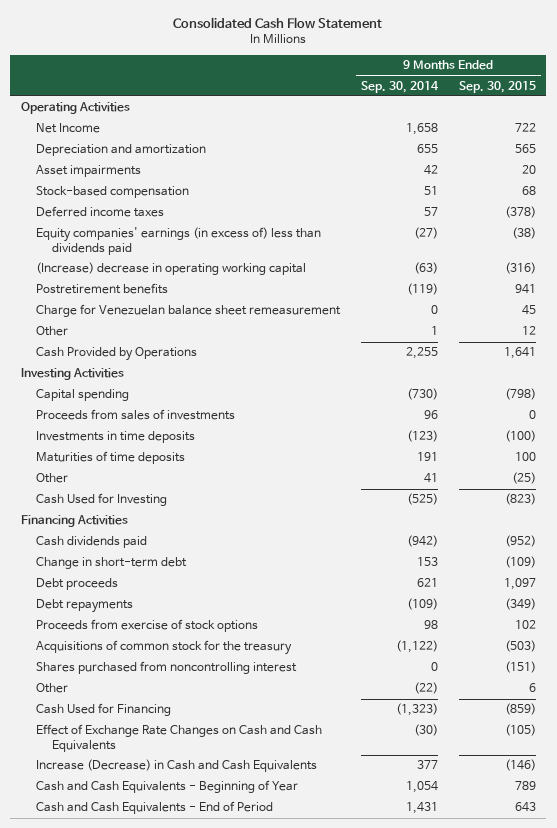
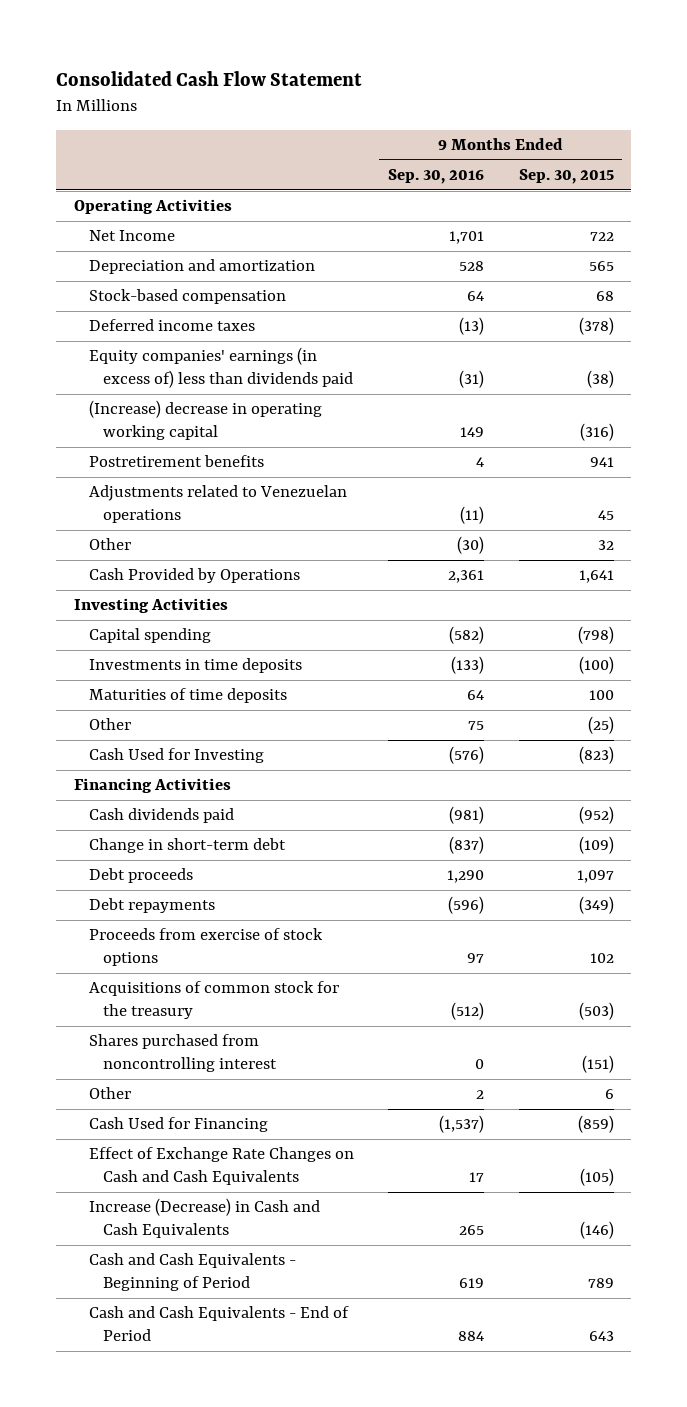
- | 9 Months Ended Sep. 30, 2014 | 9 Months Ended Sep. 30, 2015
+ | 9 Months Ended Sep. 30, 2016 | 9 Months Ended Sep. 30, 2015
- Asset impairments | 42 | 20
- Charge for Venezuelan balance sheet remeasurement | 0 | 45
- Other | 1 | 12
+ Adjustments related to Venezuelan operations | (11) | 45
+ Other | (30) | 32
- Proceeds from sales of investments | 96 | 0
- Cash and Cash Equivalents - Beginning of Year | 1,054 | 789
+ Cash and Cash Equivalents - Beginning of Period | 619 | 789

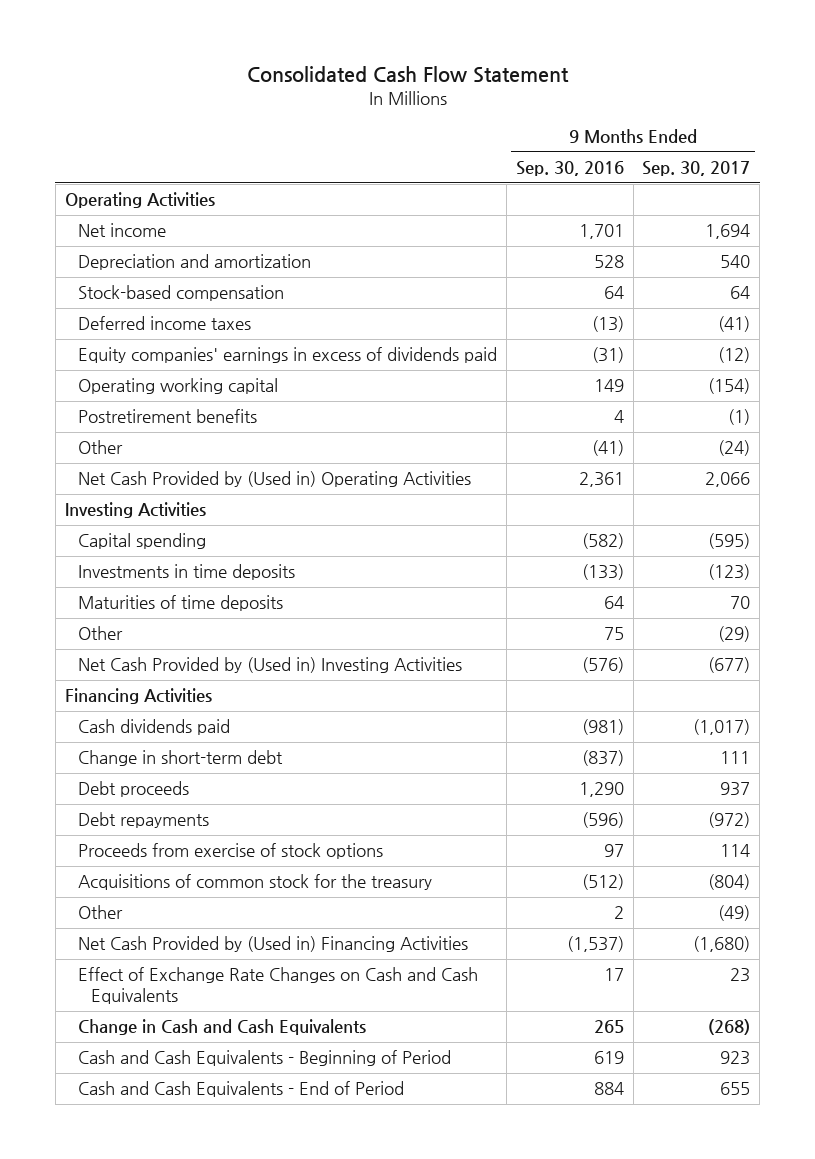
- | 9 Months Ended Sep. 30, 2016 | 9 Months Ended Sep. 30, 2015
+ | 9 Months Ended Sep. 30, 2016 | 9 Months Ended Sep. 30, 2017
- Net Income | 1,701 | 722
+ Net income | 1,701 | 1,694
- Equity companies' earnings (in excess of) less than dividends paid | (31) | (38)
- (Increase) decrease in operating working capital | 149 | (316)
+ Equity companies' earnings in excess of dividends paid | (31) | (12)
+ Operating working capital | 149 | (154)
- Adjustments related to Venezuelan operations | (11) | 45
- Other | (30) | 32
- Cash Provided by Operations | 2,361 | 1,641
+ Other | (41) | (24)
+ Net Cash Provided by (Used in) Operating Activities | 2,361 | 2,066
- Cash Used for Investing | (576) | (823)
+ Net Cash Provided by (Used in) Investing Activities | (576) | (677)
- Shares purchased from noncontrolling interest | 0 | (151)
- Cash Used for Financing | (1,537) | (859)
+ Net Cash Provided by (Used in) Financing Activities | (1,537) | (1,680)
- Increase (Decrease) in Cash and Cash Equivalents | 265 | (146)
+ Change in Cash and Cash Equivalents | 265 | (268)

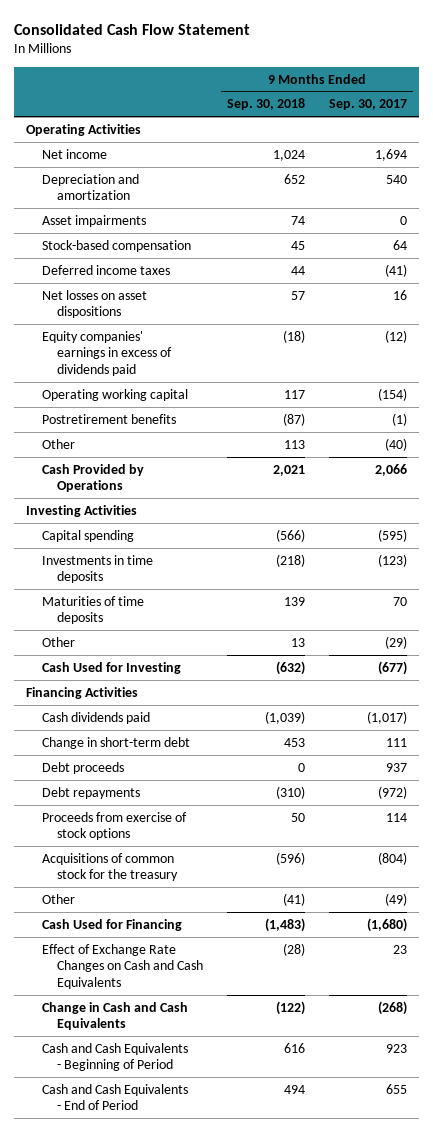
- | 9 Months Ended Sep. 30, 2016 | 9 Months Ended Sep. 30, 2017
+ | 9 Months Ended Sep. 30, 2018 | 9 Months Ended Sep. 30, 2017
+ Asset impairments | 74 | 0
+ Net losses on asset dispositions | 57 | 16
- Other | (41) | (24)
- Net Cash Provided by (Used in) Operating Activities | 2,361 | 2,066
+ Other | 113 | (40)
+ Cash Provided by Operations | 2,021 | 2,066
- Net Cash Provided by (Used in) Investing Activities | (576) | (677)
+ Cash Used for Investing | (632) | (677)
- Net Cash Provided by (Used in) Financing Activities | (1,537) | (1,680)
+ Cash Used for Financing | (1,483) | (1,680)

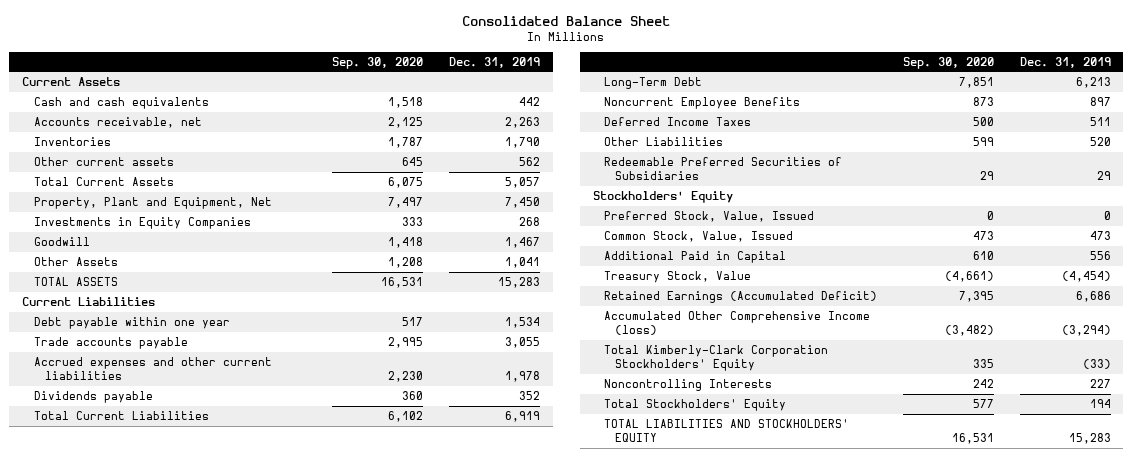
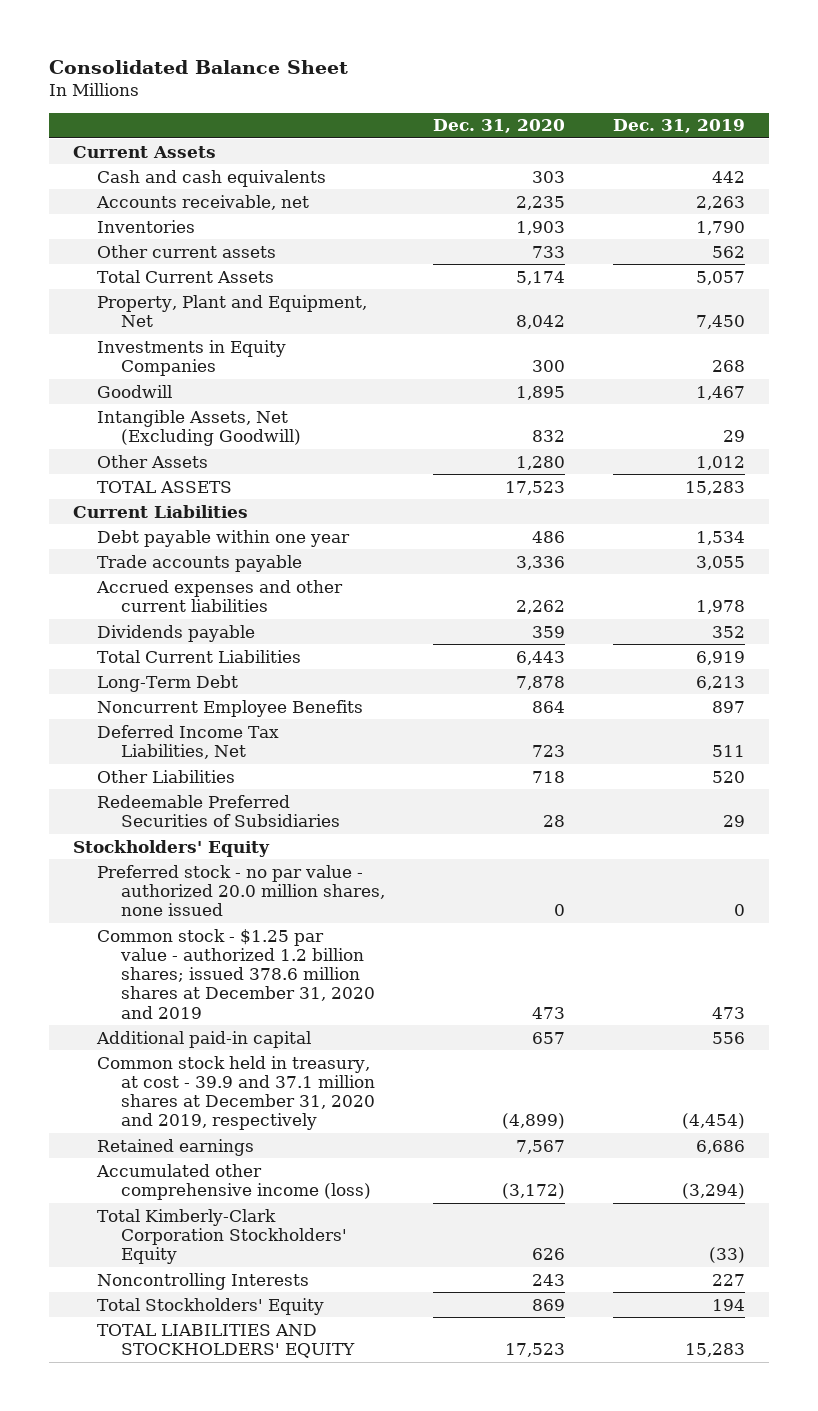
- | Sep. 30, 2020 | Dec. 31, 2019
+ | Dec. 31, 2020 | Dec. 31, 2019
- Other Assets | 1,208 | 1,041
+ Intangible Assets, Net (Excluding Goodwill) | 832 | 29
+ Other Assets | 1,280 | 1,012
- Deferred Income Taxes | 500 | 511
+ Deferred Income Tax Liabilities, Net | 723 | 511
- Preferred Stock, Value, Issued | 0 | 0
- Common Stock, Value, Issued | 473 | 473
- Additional Paid in Capital | 610 | 556
- Treasury Stock, Value | (4,661) | (4,454)
- Retained Earnings (Accumulated Deficit) | 7,395 | 6,686
- Accumulated Other Comprehensive Income (loss) | (3,482) | (3,294)
+ Preferred stock - no par value - authorized 20.0 million shares, none issued | 0 | 0
+ Common stock - $1.25 par value - authorized 1.2 billion shares; issued 378.6 million shares at December 31, 2020 and 2019 | 473 | 473
+ Additional paid-in capital | 657 | 556
+ Common stock held in treasury, at cost - 39.9 and 37.1 million shares at December 31, 2020 and 2019, respectively | (4,899) | (4,454)
+ Retained earnings | 7,567 | 6,686
+ Accumulated other comprehensive income (loss) | (3,172) | (3,294)

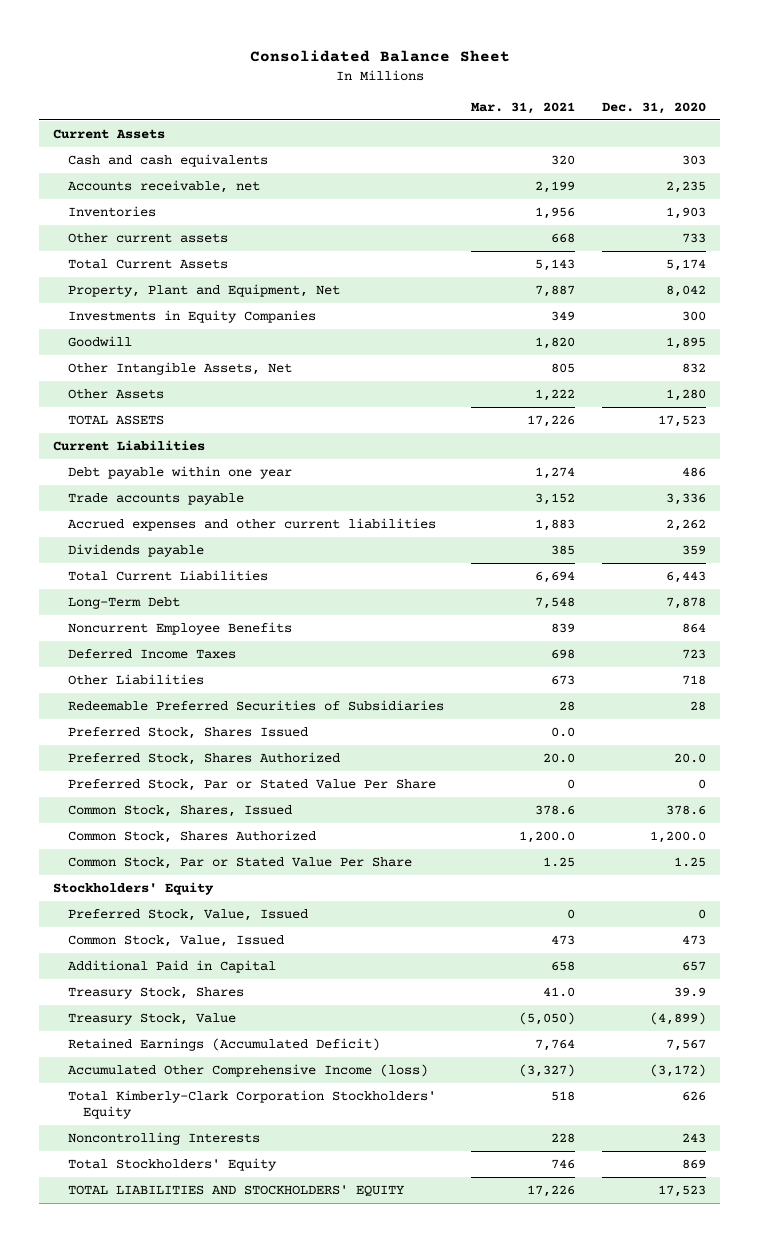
- | Dec. 31, 2020 | Dec. 31, 2019
+ | Mar. 31, 2021 | Dec. 31, 2020
- Intangible Assets, Net (Excluding Goodwill) | 832 | 29
+ Other Intangible Assets, Net | 805 | 832
- Deferred Income Tax Liabilities, Net | 723 | 511
+ Deferred Income Taxes | 698 | 723
+ Preferred Stock, Shares Issued | 0.0 |
+ Preferred Stock, Shares Authorized | 20.0 | 20.0
+ Preferred Stock, Par or Stated Value Per Share | 0 | 0
+ Common Stock, Shares, Issued | 378.6 | 378.6
+ Common Stock, Shares Authorized | 1,200.0 | 1,200.0
+ Common Stock, Par or Stated Value Per Share | 1.25 | 1.25
- Preferred stock - no par value - authorized 20.0 million shares, none issued | 0 | 0
- Common stock - $1.25 par value - authorized 1.2 billion shares; issued 378.6 million shares at December 31, 2020 and 2019 | 473 | 473
- Additional paid-in capital | 657 | 556
- Common stock held in treasury, at cost - 39.9 and 37.1 million shares at December 31, 2020 and 2019, respectively | (4,899) | (4,454)
- Retained earnings | 7,567 | 6,686
- Accumulated other comprehensive income (loss) | (3,172) | (3,294)
+ Preferred Stock, Value, Issued | 0 | 0
+ Common Stock, Value, Issued | 473 | 473
+ Additional Paid in Capital | 658 | 657
+ Treasury Stock, Shares | 41.0 | 39.9
+ Treasury Stock, Value | (5,050) | (4,899)
+ Retained Earnings (Accumulated Deficit) | 7,764 | 7,567
+ Accumulated Other Comprehensive Income (loss) | (3,327) | (3,172)

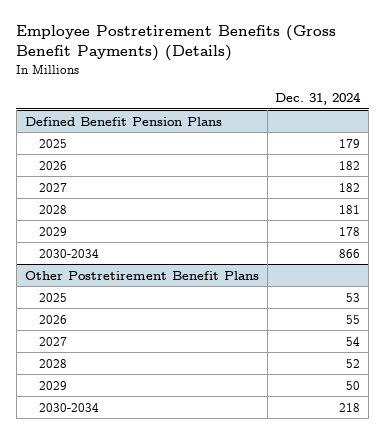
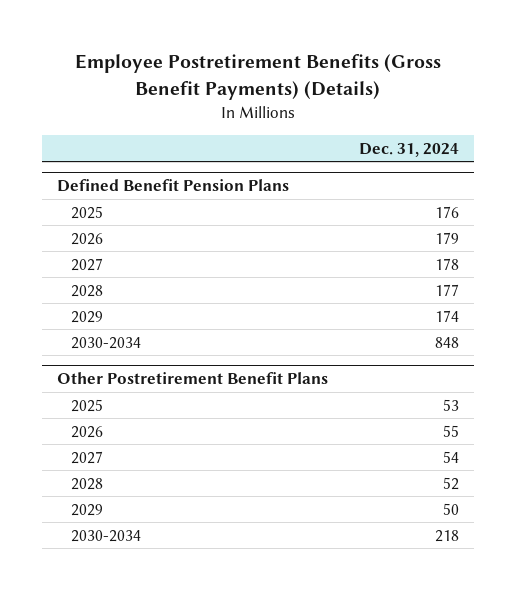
@ Defined Benefit Pension Plans
- 2025 | 179
- 2026 | 182
- 2027 | 182
- 2028 | 181
- 2029 | 178
- 2030-2034 | 866
+ 2025 | 176
+ 2026 | 179
+ 2027 | 178
+ 2028 | 177
+ 2029 | 174
+ 2030-2034 | 848

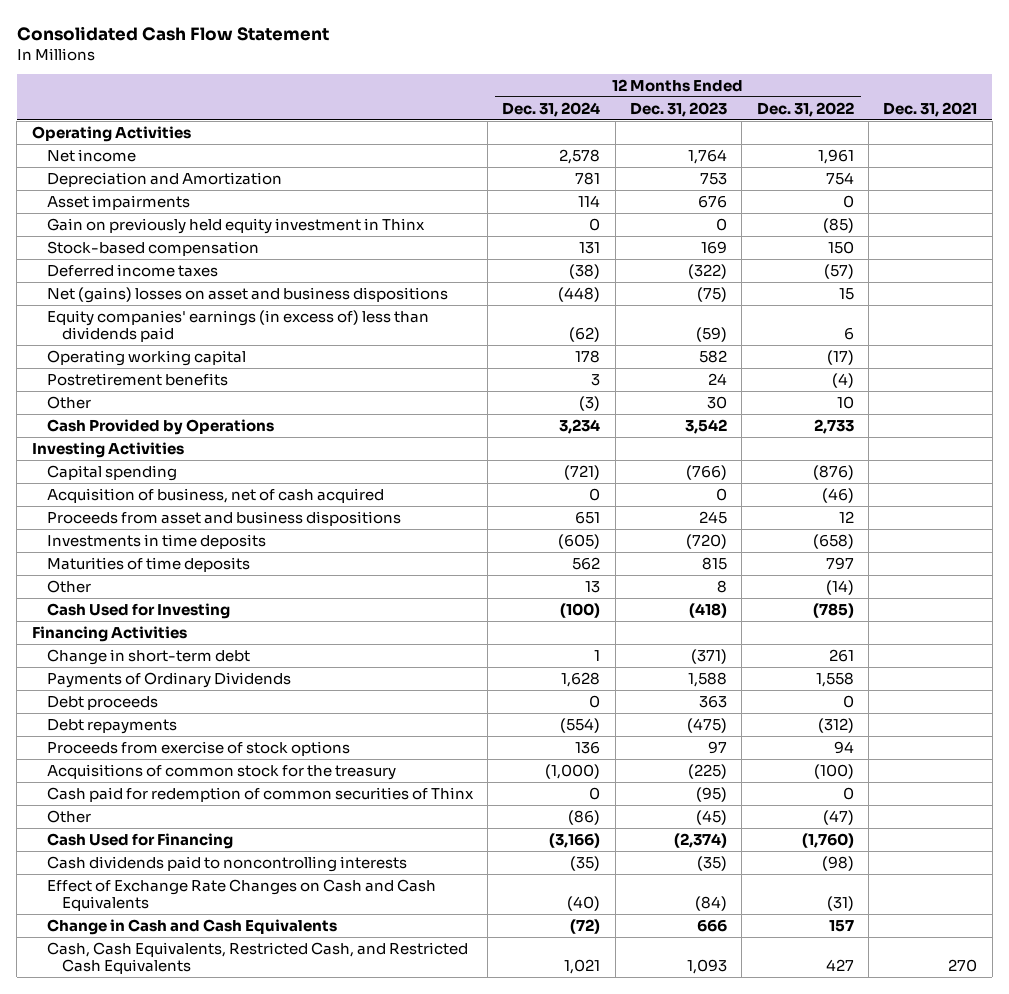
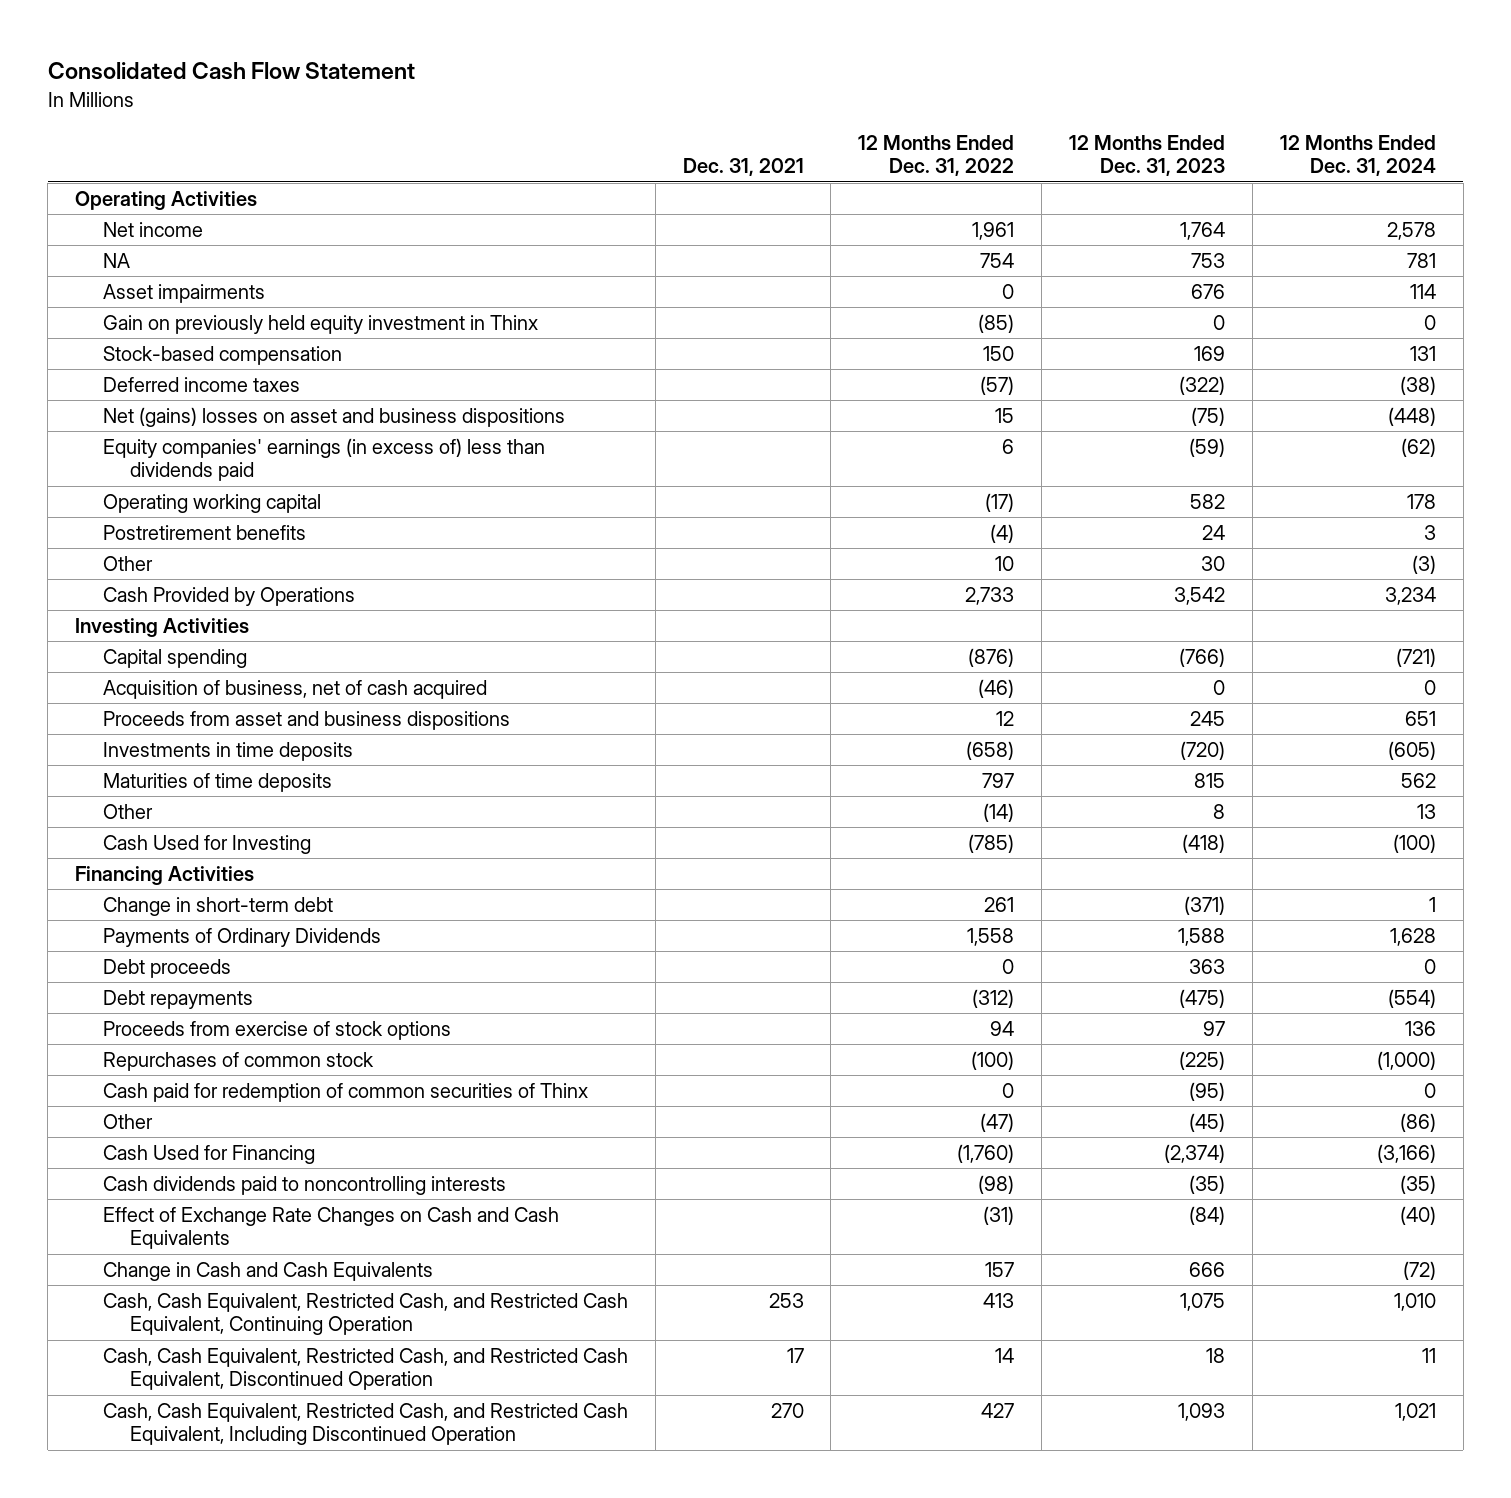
- | 12 Months Ended Dec. 31, 2024 | 12 Months Ended Dec. 31, 2023 | 12 Months Ended Dec. 31, 2022 | Dec. 31, 2021
+ | Dec. 31, 2021 | 12 Months Ended Dec. 31, 2022 | 12 Months Ended Dec. 31, 2023 | 12 Months Ended Dec. 31, 2024
- Depreciation and Amortization | 781 | 753 | 754 |
+ NA | | 754 | 753 | 781
- Acquisitions of common stock for the treasury | (1,000) | (225) | (100) |
+ Repurchases of common stock | | (100) | (225) | (1,000)
- Cash, Cash Equivalents, Restricted Cash, and Restricted Cash Equivalents | 1,021 | 1,093 | 427 | 270
+ Cash, Cash Equivalent, Restricted Cash, and Restricted Cash Equivalent, Continuing Operation | 253 | 413 | 1,075 | 1,010
+ Cash, Cash Equivalent, Restricted Cash, and Restricted Cash Equivalent, Discontinued Operation | 17 | 14 | 18 | 11
+ Cash, Cash Equivalent, Restricted Cash, and Restricted Cash Equivalent, Including Discontinued Operation | 270 | 427 | 1,093 | 1,021

